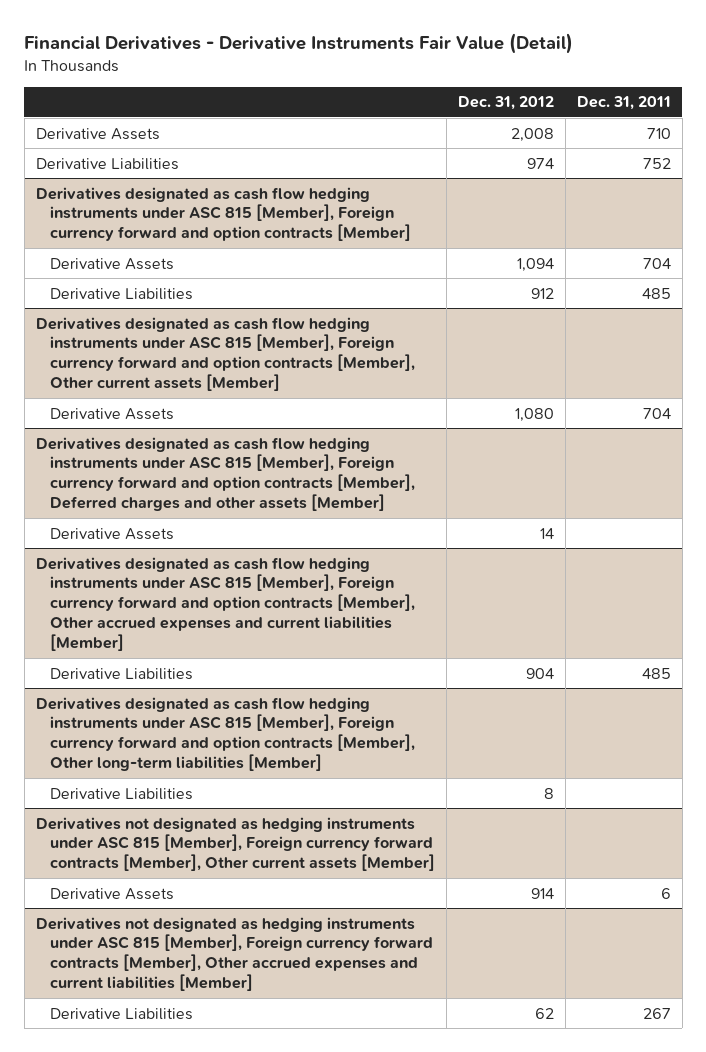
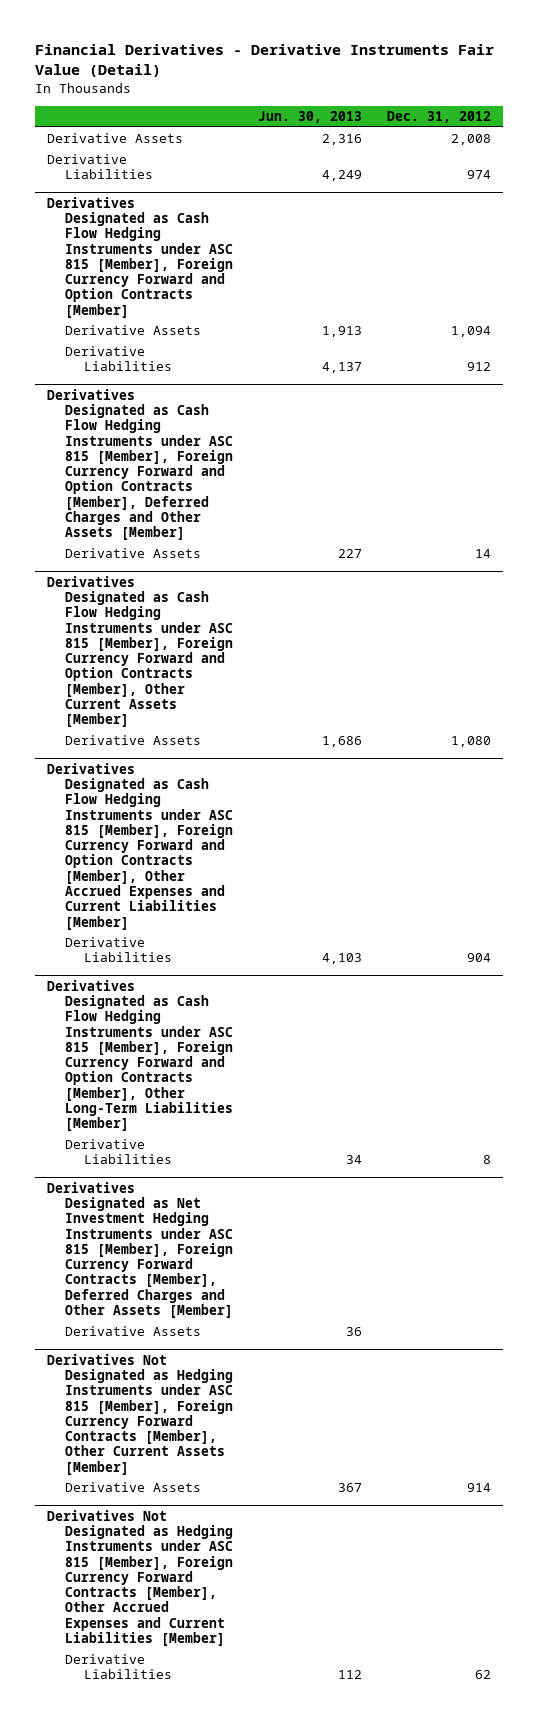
- | Dec. 31, 2012 | Dec. 31, 2011
+ | Jun. 30, 2013 | Dec. 31, 2012
- Derivatives designated as cash flow hedging instruments under ASC 815 [Member], Foreign currency forward and option contracts [Member]
+ Derivatives Designated as Cash Flow Hedging Instruments under ASC 815 [Member], Foreign Currency Forward and Option Contracts [Member]
- Derivatives designated as cash flow hedging instruments under ASC 815 [Member], Foreign currency forward and option contracts [Member], Other current assets [Member]
- Derivative Assets | 1,080 | 704
- Derivatives designated as cash flow hedging instruments under ASC 815 [Member], Foreign currency forward and option contracts [Member], Deferred charges and other assets [Member]
+ Derivatives Designated as Cash Flow Hedging Instruments under ASC 815 [Member], Foreign Currency Forward and Option Contracts [Member], Deferred Charges and Other Assets [Member]
- Derivatives designated as cash flow hedging instruments under ASC 815 [Member], Foreign currency forward and option contracts [Member], Other accrued expenses and current liabilities [Member]
+ Derivatives Designated as Cash Flow Hedging Instruments under ASC 815 [Member], Foreign Currency Forward and Option Contracts [Member], Other Current Assets [Member]
+ Derivative Assets | 1,686 | 1,080
+ Derivatives Designated as Cash Flow Hedging Instruments under ASC 815 [Member], Foreign Currency Forward and Option Contracts [Member], Other Accrued Expenses and Current Liabilities [Member]
- Derivatives designated as cash flow hedging instruments under ASC 815 [Member], Foreign currency forward and option contracts [Member], Other long-term liabilities [Member]
+ Derivatives Designated as Cash Flow Hedging Instruments under ASC 815 [Member], Foreign Currency Forward and Option Contracts [Member], Other Long-Term Liabilities [Member]
- Derivatives not designated as hedging instruments under ASC 815 [Member], Foreign currency forward contracts [Member], Other current assets [Member]
+ Derivatives Designated as Net Investment Hedging Instruments under ASC 815 [Member], Foreign Currency Forward Contracts [Member], Deferred Charges and Other Assets [Member]
+ Derivative Assets | 36 |
+ Derivatives Not Designated as Hedging Instruments under ASC 815 [Member], Foreign Currency Forward Contracts [Member], Other Current Assets [Member]
- Derivatives not designated as hedging instruments under ASC 815 [Member], Foreign currency forward contracts [Member], Other accrued expenses and current liabilities [Member]
+ Derivatives Not Designated as Hedging Instruments under ASC 815 [Member], Foreign Currency Forward Contracts [Member], Other Accrued Expenses and Current Liabilities [Member]

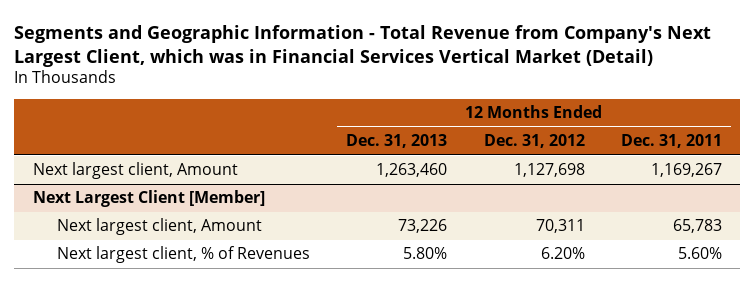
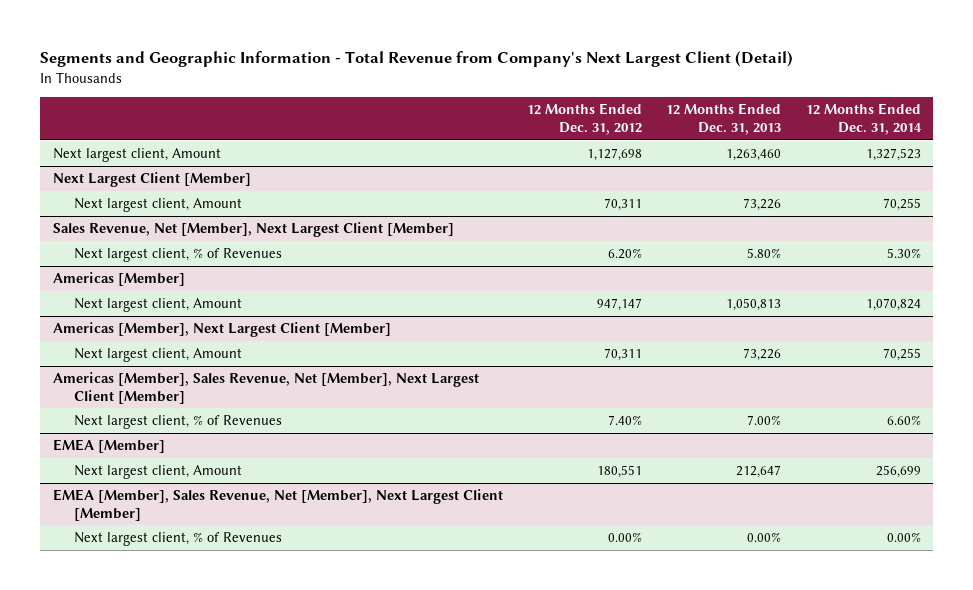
- Segments and Geographic Information - Total Revenue from Company's Next Largest Client, which was in Financial Services Vertical Market (Detail)
+ Segments and Geographic Information - Total Revenue from Company's Next Largest Client (Detail)
- | 12 Months Ended Dec. 31, 2013 | 12 Months Ended Dec. 31, 2012 | 12 Months Ended Dec. 31, 2011
+ | 12 Months Ended Dec. 31, 2012 | 12 Months Ended Dec. 31, 2013 | 12 Months Ended Dec. 31, 2014
+ Sales Revenue, Net [Member], Next Largest Client [Member]
+ Americas [Member]
+ Next largest client, Amount | 947,147 | 1,050,813 | 1,070,824
+ Americas [Member], Next Largest Client [Member]
+ Next largest client, Amount | 70,311 | 73,226 | 70,255
+ Americas [Member], Sales Revenue, Net [Member], Next Largest Client [Member]
+ Next largest client, % of Revenues | 7.40% | 7.00% | 6.60%
+ EMEA [Member]
+ Next largest client, Amount | 180,551 | 212,647 | 256,699
+ EMEA [Member], Sales Revenue, Net [Member], Next Largest Client [Member]
+ Next largest client, % of Revenues | 0.00% | 0.00% | 0.00%

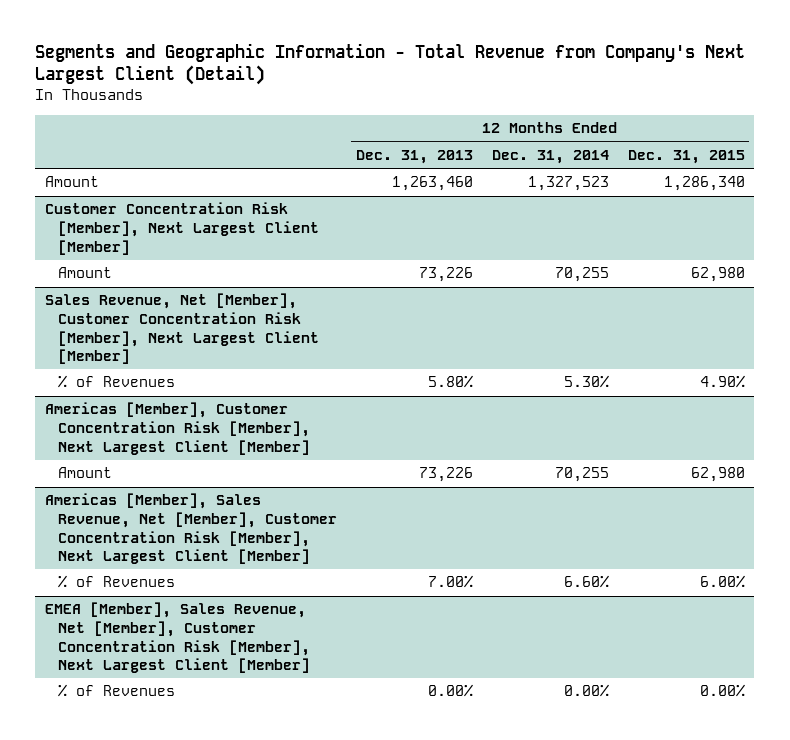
- | 12 Months Ended Dec. 31, 2012 | 12 Months Ended Dec. 31, 2013 | 12 Months Ended Dec. 31, 2014
+ | 12 Months Ended Dec. 31, 2013 | 12 Months Ended Dec. 31, 2014 | 12 Months Ended Dec. 31, 2015
- Next largest client, Amount | 1,127,698 | 1,263,460 | 1,327,523
- Next Largest Client [Member]
- Next largest client, Amount | 70,311 | 73,226 | 70,255
- Sales Revenue, Net [Member], Next Largest Client [Member]
- Next largest client, % of Revenues | 6.20% | 5.80% | 5.30%
- Americas [Member]
- Next largest client, Amount | 947,147 | 1,050,813 | 1,070,824
- Americas [Member], Next Largest Client [Member]
- Next largest client, Amount | 70,311 | 73,226 | 70,255
- Americas [Member], Sales Revenue, Net [Member], Next Largest Client [Member]
- Next largest client, % of Revenues | 7.40% | 7.00% | 6.60%
- EMEA [Member]
- Next largest client, Amount | 180,551 | 212,647 | 256,699
- EMEA [Member], Sales Revenue, Net [Member], Next Largest Client [Member]
- Next largest client, % of Revenues | 0.00% | 0.00% | 0.00%
+ Amount | 1,263,460 | 1,327,523 | 1,286,340
+ Customer Concentration Risk [Member], Next Largest Client [Member]
+ Amount | 73,226 | 70,255 | 62,980
+ Sales Revenue, Net [Member], Customer Concentration Risk [Member], Next Largest Client [Member]
+ % of Revenues | 5.80% | 5.30% | 4.90%
+ Americas [Member], Customer Concentration Risk [Member], Next Largest Client [Member]
+ Amount | 73,226 | 70,255 | 62,980
+ Americas [Member], Sales Revenue, Net [Member], Customer Concentration Risk [Member], Next Largest Client [Member]
+ % of Revenues | 7.00% | 6.60% | 6.00%
+ EMEA [Member], Sales Revenue, Net [Member], Customer Concentration Risk [Member], Next Largest Client [Member]
+ % of Revenues | 0.00% | 0.00% | 0.00%

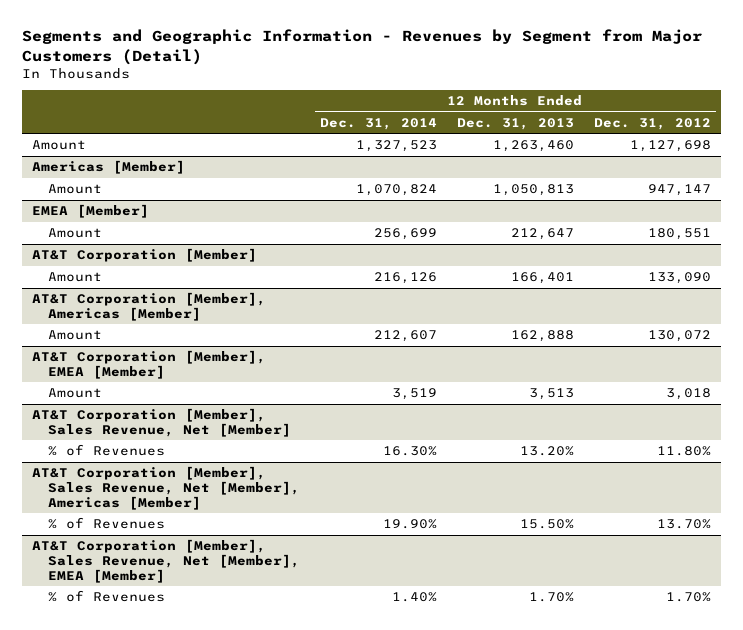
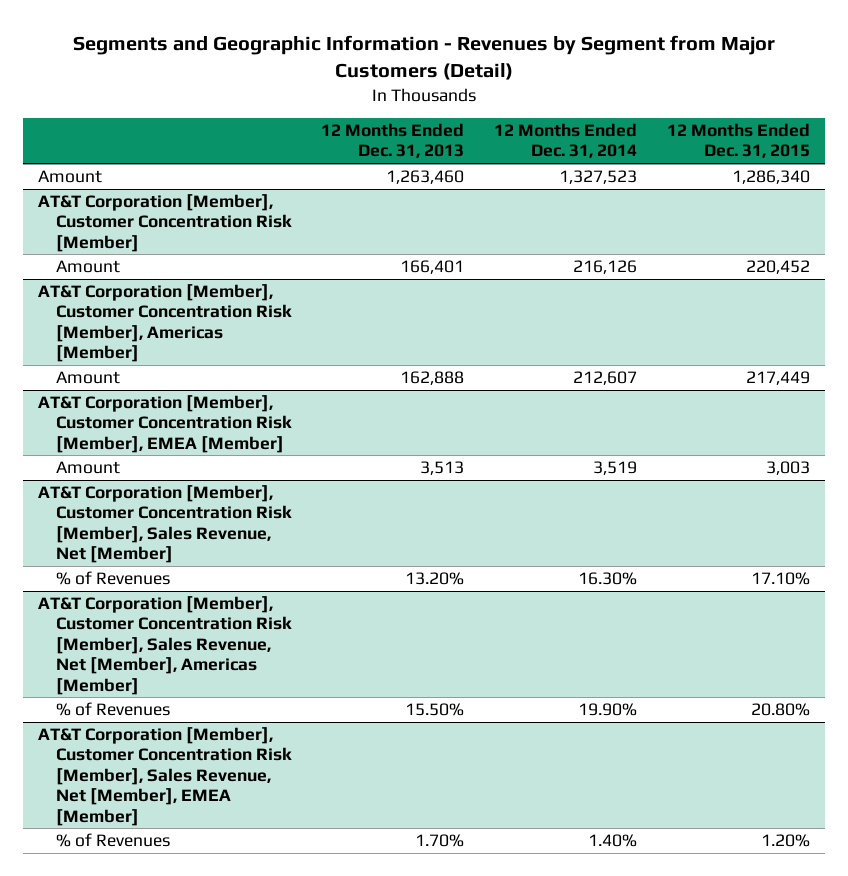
- | 12 Months Ended Dec. 31, 2014 | 12 Months Ended Dec. 31, 2013 | 12 Months Ended Dec. 31, 2012
+ | 12 Months Ended Dec. 31, 2013 | 12 Months Ended Dec. 31, 2014 | 12 Months Ended Dec. 31, 2015
- Americas [Member]
- Amount | 1,070,824 | 1,050,813 | 947,147
- EMEA [Member]
- Amount | 256,699 | 212,647 | 180,551
- AT&T Corporation [Member]
+ AT&T Corporation [Member], Customer Concentration Risk [Member]
- AT&T Corporation [Member], Americas [Member]
+ AT&T Corporation [Member], Customer Concentration Risk [Member], Americas [Member]
- AT&T Corporation [Member], EMEA [Member]
+ AT&T Corporation [Member], Customer Concentration Risk [Member], EMEA [Member]
- AT&T Corporation [Member], Sales Revenue, Net [Member]
+ AT&T Corporation [Member], Customer Concentration Risk [Member], Sales Revenue, Net [Member]
- AT&T Corporation [Member], Sales Revenue, Net [Member], Americas [Member]
+ AT&T Corporation [Member], Customer Concentration Risk [Member], Sales Revenue, Net [Member], Americas [Member]
- AT&T Corporation [Member], Sales Revenue, Net [Member], EMEA [Member]
+ AT&T Corporation [Member], Customer Concentration Risk [Member], Sales Revenue, Net [Member], EMEA [Member]

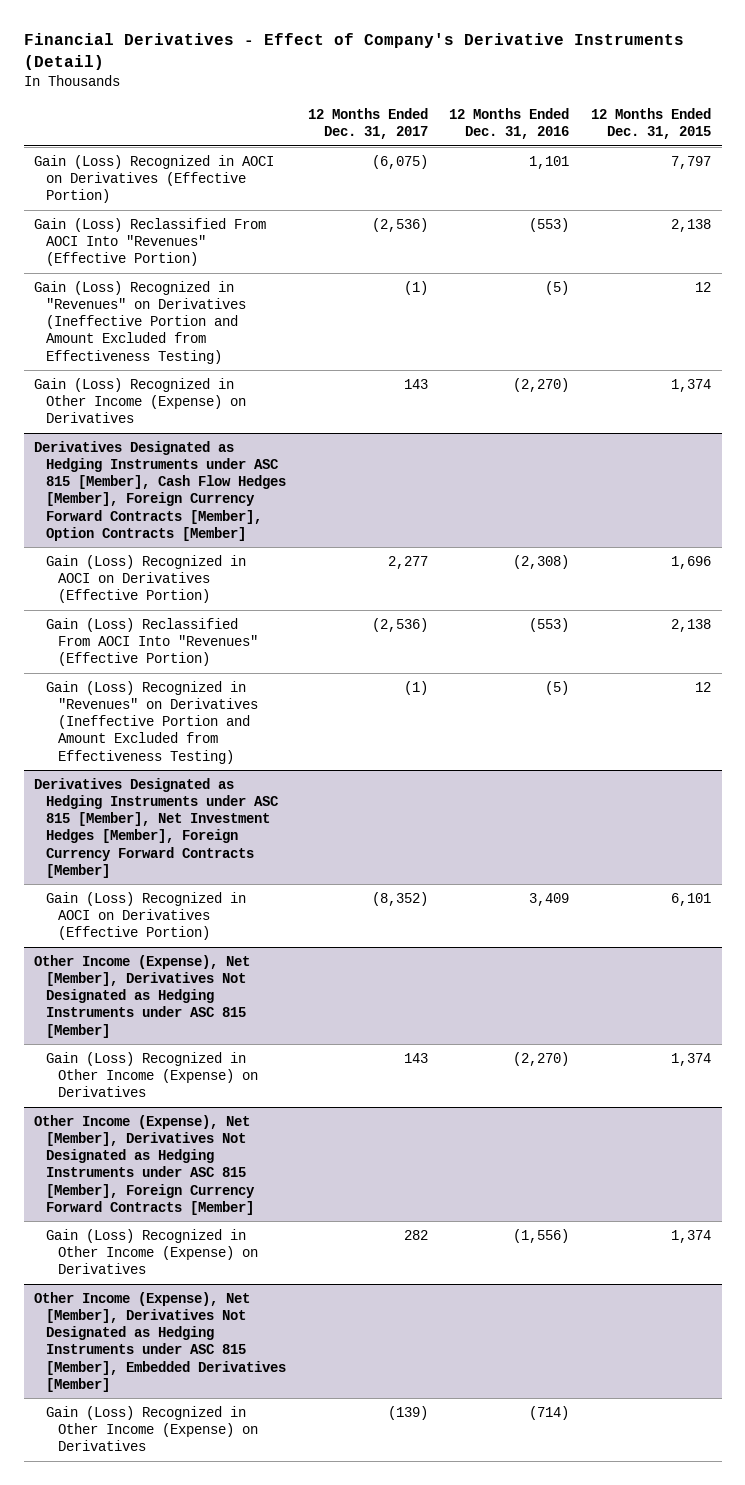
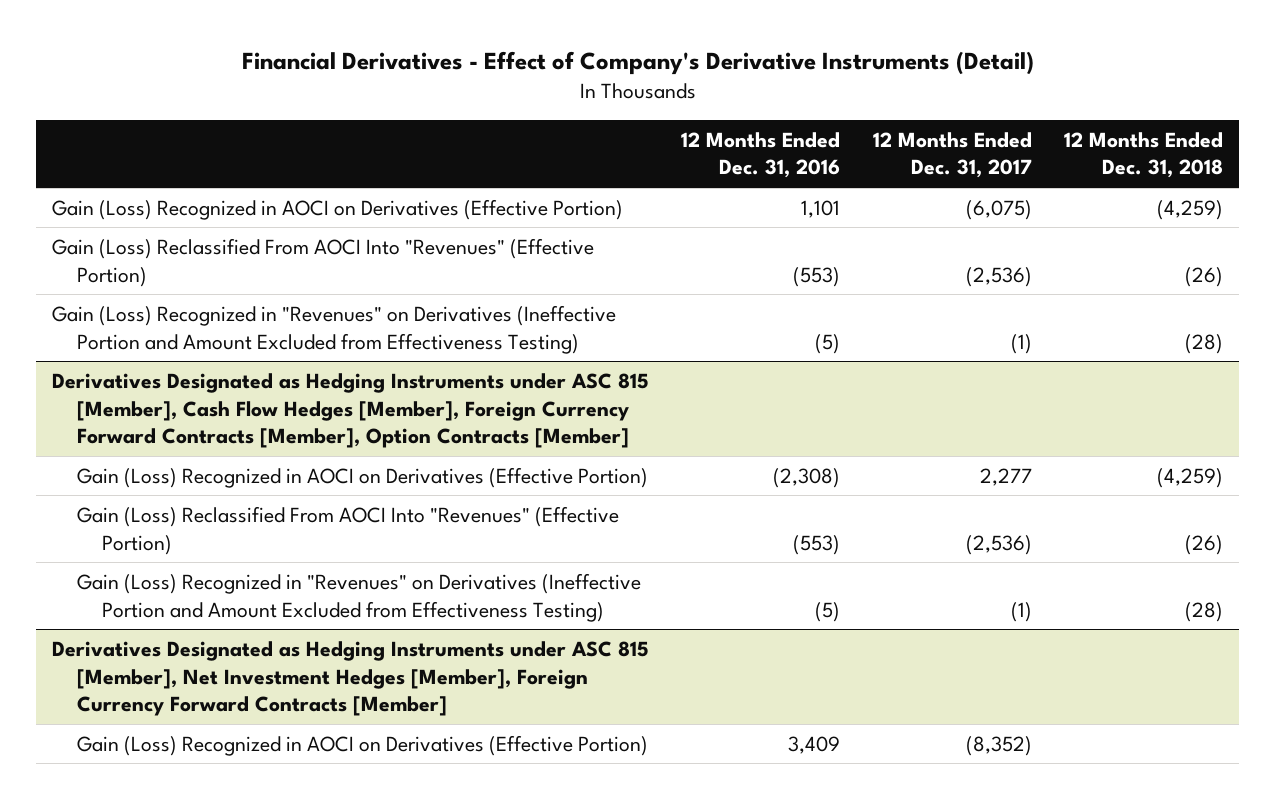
- | 12 Months Ended Dec. 31, 2017 | 12 Months Ended Dec. 31, 2016 | 12 Months Ended Dec. 31, 2015
+ | 12 Months Ended Dec. 31, 2016 | 12 Months Ended Dec. 31, 2017 | 12 Months Ended Dec. 31, 2018
- Gain (Loss) Recognized in Other Income (Expense) on Derivatives | 143 | (2,270) | 1,374
- Other Income (Expense), Net [Member], Derivatives Not Designated as Hedging Instruments under ASC 815 [Member]
- Gain (Loss) Recognized in Other Income (Expense) on Derivatives | 143 | (2,270) | 1,374
- Other Income (Expense), Net [Member], Derivatives Not Designated as Hedging Instruments under ASC 815 [Member], Foreign Currency Forward Contracts [Member]
- Gain (Loss) Recognized in Other Income (Expense) on Derivatives | 282 | (1,556) | 1,374
- Other Income (Expense), Net [Member], Derivatives Not Designated as Hedging Instruments under ASC 815 [Member], Embedded Derivatives [Member]
- Gain (Loss) Recognized in Other Income (Expense) on Derivatives | (139) | (714) |

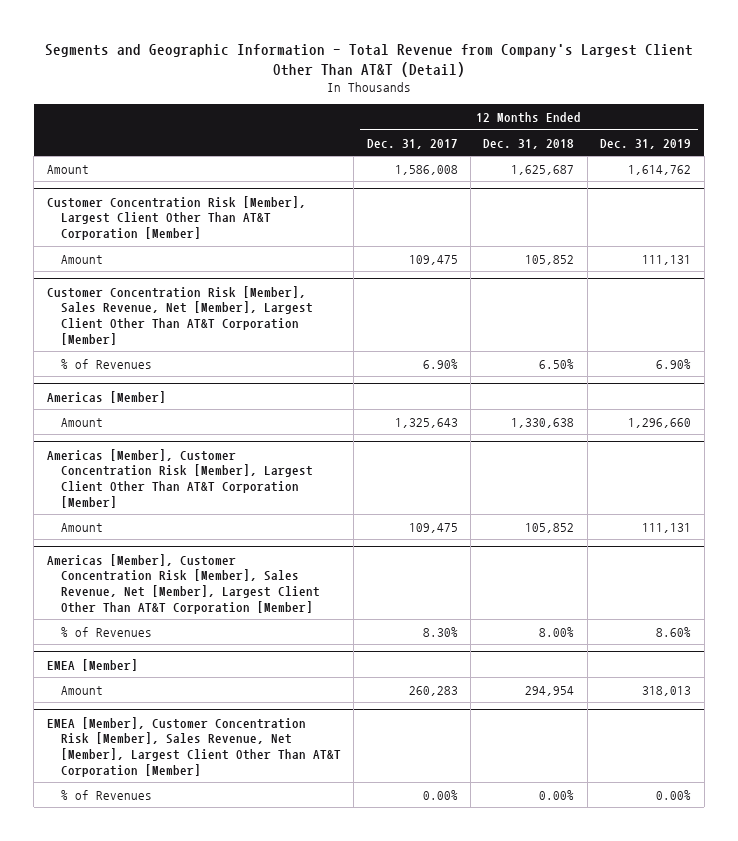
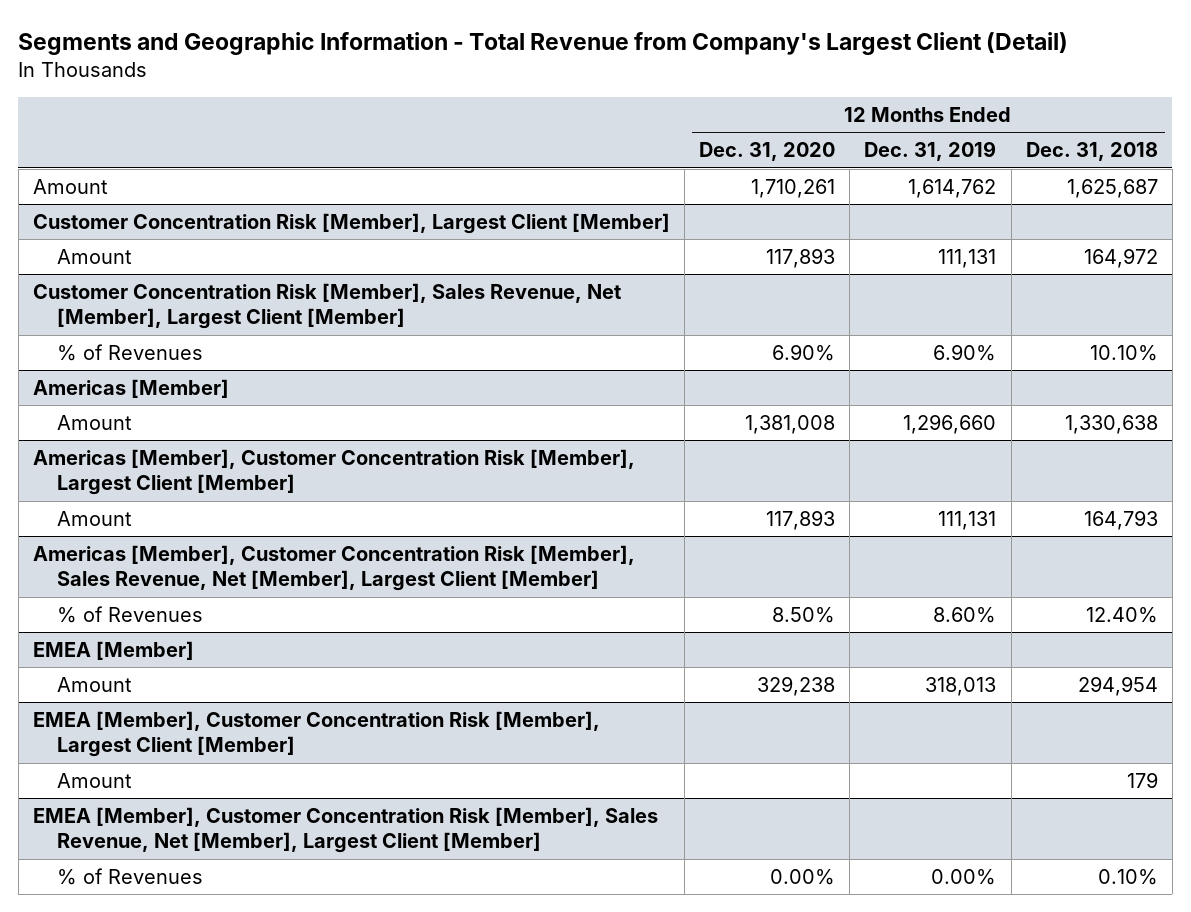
- Segments and Geographic Information - Total Revenue from Company's Largest Client Other Than AT&T (Detail)
+ Segments and Geographic Information - Total Revenue from Company's Largest Client (Detail)
- | 12 Months Ended Dec. 31, 2017 | 12 Months Ended Dec. 31, 2018 | 12 Months Ended Dec. 31, 2019
+ | 12 Months Ended Dec. 31, 2020 | 12 Months Ended Dec. 31, 2019 | 12 Months Ended Dec. 31, 2018
- Customer Concentration Risk [Member], Largest Client Other Than AT&T Corporation [Member]
- Amount | 109,475 | 105,852 | 111,131
- Customer Concentration Risk [Member], Sales Revenue, Net [Member], Largest Client Other Than AT&T Corporation [Member]
- % of Revenues | 6.90% | 6.50% | 6.90%
+ Customer Concentration Risk [Member], Largest Client [Member]
+ Amount | 117,893 | 111,131 | 164,972
+ Customer Concentration Risk [Member], Sales Revenue, Net [Member], Largest Client [Member]
+ % of Revenues | 6.90% | 6.90% | 10.10%
- Americas [Member], Customer Concentration Risk [Member], Largest Client Other Than AT&T Corporation [Member]
- Amount | 109,475 | 105,852 | 111,131
- Americas [Member], Customer Concentration Risk [Member], Sales Revenue, Net [Member], Largest Client Other Than AT&T Corporation [Member]
- % of Revenues | 8.30% | 8.00% | 8.60%
+ Americas [Member], Customer Concentration Risk [Member], Largest Client [Member]
+ Amount | 117,893 | 111,131 | 164,793
+ Americas [Member], Customer Concentration Risk [Member], Sales Revenue, Net [Member], Largest Client [Member]
+ % of Revenues | 8.50% | 8.60% | 12.40%
- EMEA [Member], Customer Concentration Risk [Member], Sales Revenue, Net [Member], Largest Client Other Than AT&T Corporation [Member]
- % of Revenues | 0.00% | 0.00% | 0.00%
+ EMEA [Member], Customer Concentration Risk [Member], Largest Client [Member]
+ Amount | | | 179
+ EMEA [Member], Customer Concentration Risk [Member], Sales Revenue, Net [Member], Largest Client [Member]
+ % of Revenues | 0.00% | 0.00% | 0.10%

